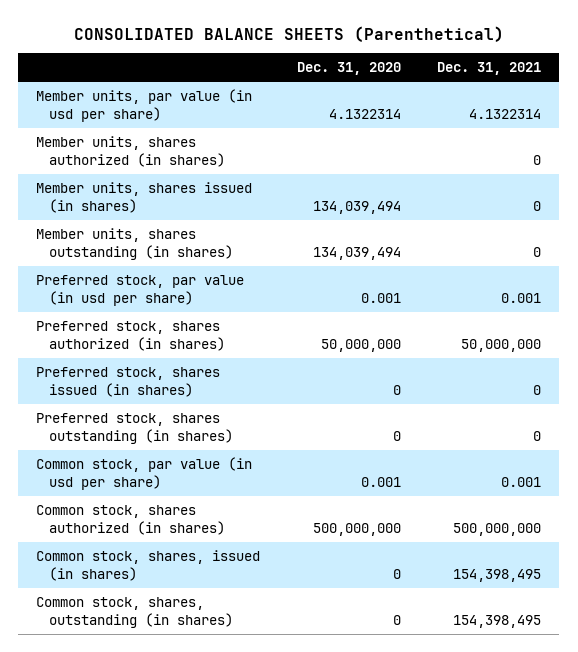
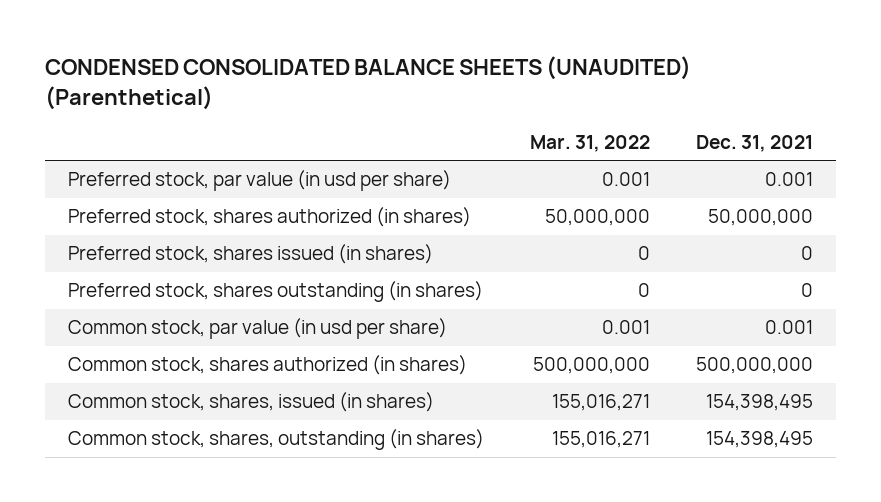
- CONSOLIDATED BALANCE SHEETS (Parenthetical)
+ CONDENSED CONSOLIDATED BALANCE SHEETS (UNAUDITED) (Parenthetical)
- | Dec. 31, 2020 | Dec. 31, 2021
+ | Mar. 31, 2022 | Dec. 31, 2021
- Member units, par value (in usd per share) | 4.1322314 | 4.1322314
- Member units, shares authorized (in shares) | | 0
- Member units, shares issued (in shares) | 134,039,494 | 0
- Member units, shares outstanding (in shares) | 134,039,494 | 0

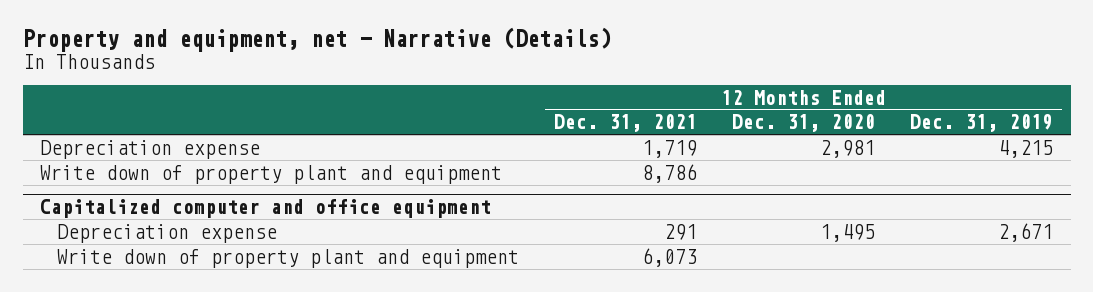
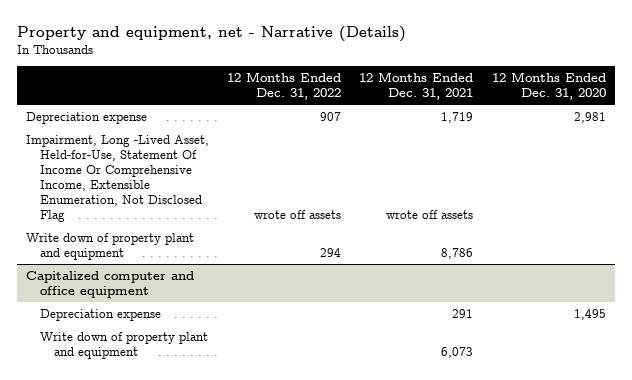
- | 12 Months Ended Dec. 31, 2021 | 12 Months Ended Dec. 31, 2020 | 12 Months Ended Dec. 31, 2019
+ | 12 Months Ended Dec. 31, 2022 | 12 Months Ended Dec. 31, 2021 | 12 Months Ended Dec. 31, 2020
+ Impairment, Long -Lived Asset, Held-for-Use, Statement Of Income Or Comprehensive Income, Extensible Enumeration, Not Disclosed Flag | wrote off assets | wrote off assets |

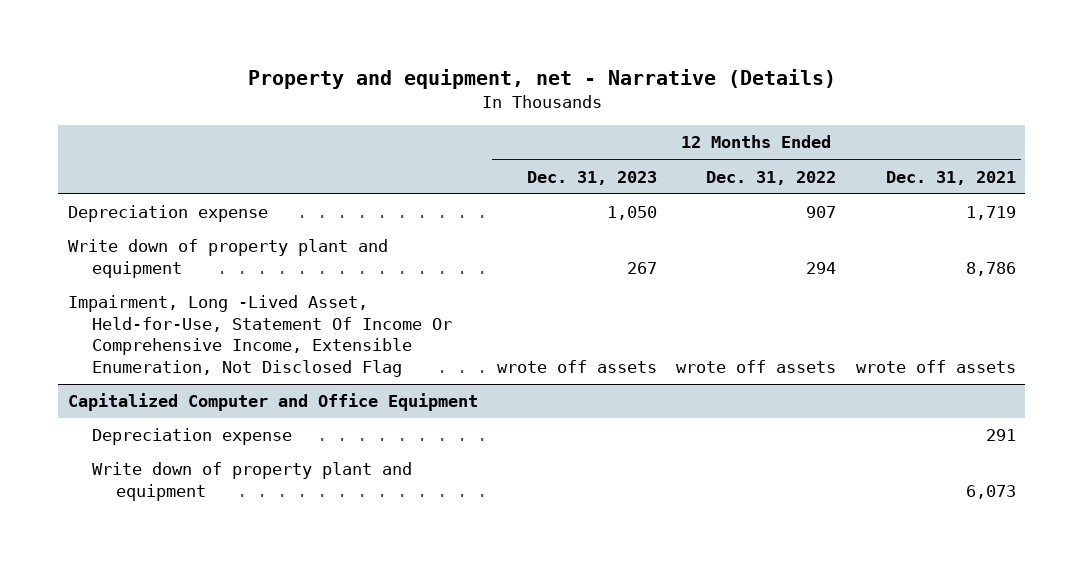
- | 12 Months Ended Dec. 31, 2022 | 12 Months Ended Dec. 31, 2021 | 12 Months Ended Dec. 31, 2020
+ | 12 Months Ended Dec. 31, 2023 | 12 Months Ended Dec. 31, 2022 | 12 Months Ended Dec. 31, 2021
- Capitalized computer and office equipment
moved down: Impairment, Long -Lived Asset, Held-for-Use, Statement Of Income Or Comprehensive Income, Extensible Enumeration, Not Disclosed Flag | wrote off assets | wrote off assets | wrote off assets
+ Capitalized Computer and Office Equipment

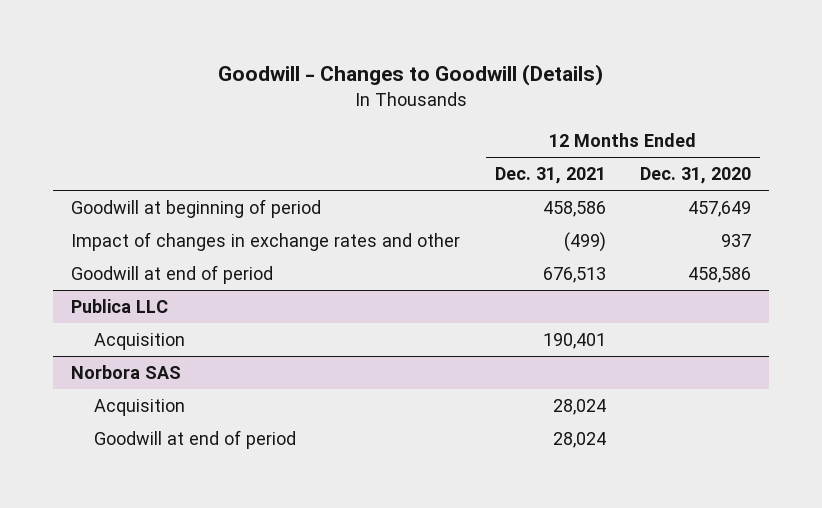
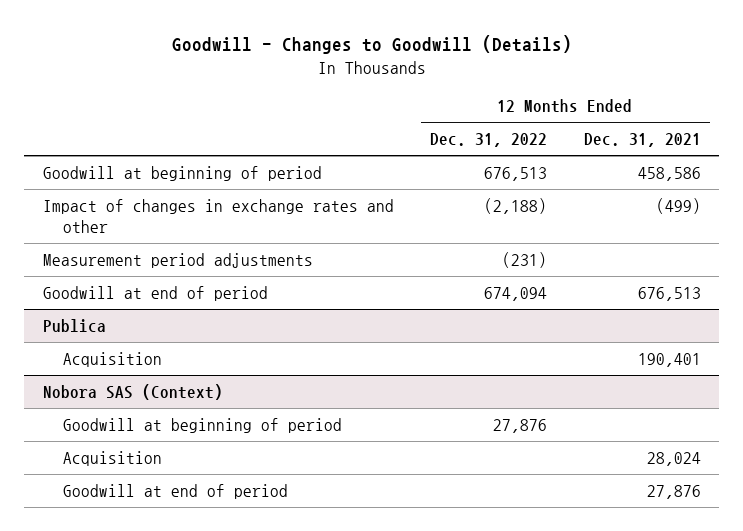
- | 12 Months Ended Dec. 31, 2021 | 12 Months Ended Dec. 31, 2020
+ | 12 Months Ended Dec. 31, 2022 | 12 Months Ended Dec. 31, 2021
+ Measurement period adjustments | (231) |
- Publica LLC
+ Publica
- Norbora SAS
+ Nobora SAS (Context)
+ Goodwill at beginning of period | 27,876 |
- Goodwill at end of period | 28,024 |
+ Goodwill at end of period | | 27,876

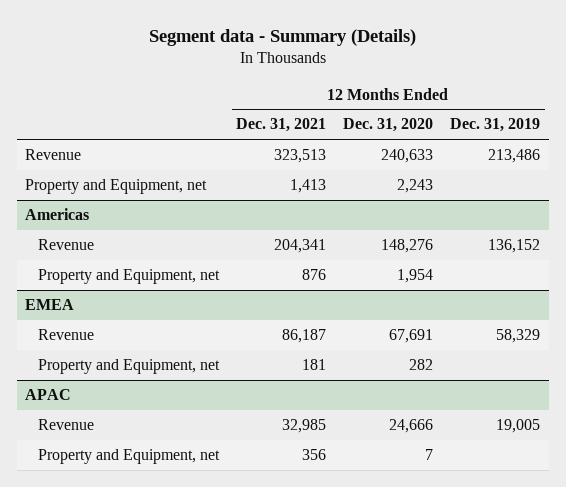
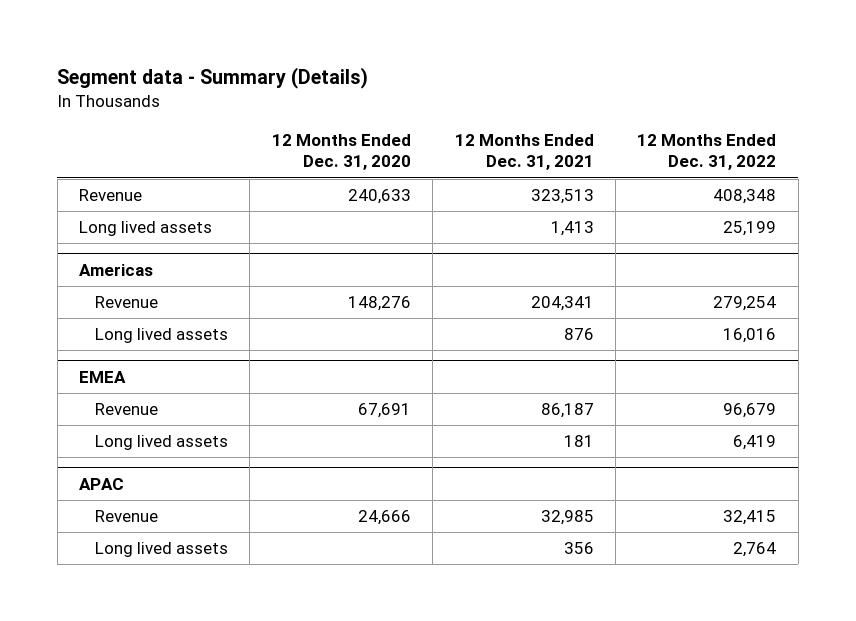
- | 12 Months Ended Dec. 31, 2021 | 12 Months Ended Dec. 31, 2020 | 12 Months Ended Dec. 31, 2019
+ | 12 Months Ended Dec. 31, 2020 | 12 Months Ended Dec. 31, 2021 | 12 Months Ended Dec. 31, 2022
- Property and Equipment, net | 1,413 | 2,243 |
+ Long lived assets | | 1,413 | 25,199
@ Americas
- Property and Equipment, net | 876 | 1,954 |
+ Long lived assets | | 876 | 16,016
@ EMEA
- Property and Equipment, net | 181 | 282 |
+ Long lived assets | | 181 | 6,419
@ APAC
- Property and Equipment, net | 356 | 7 |
+ Long lived assets | | 356 | 2,764

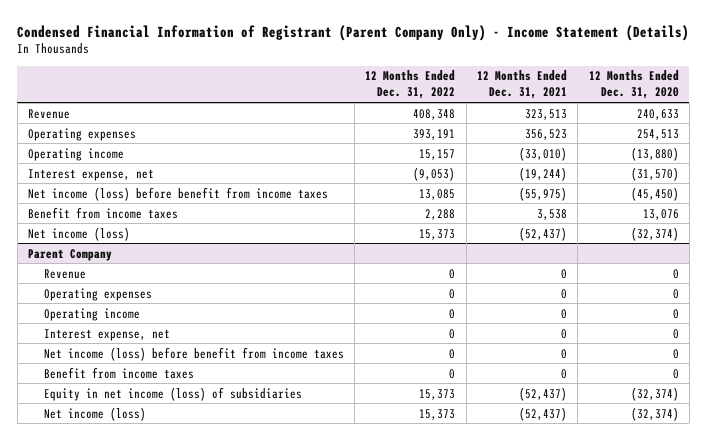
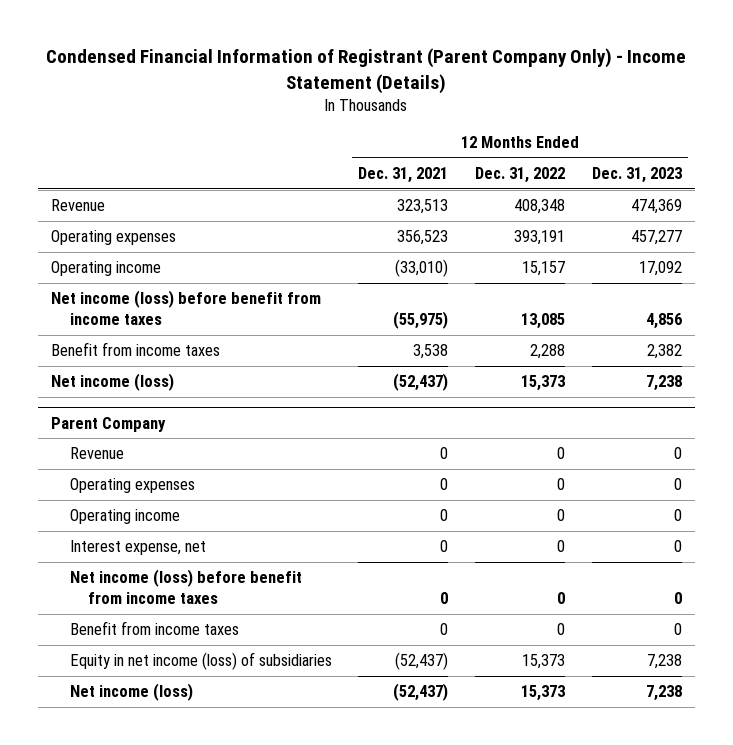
- | 12 Months Ended Dec. 31, 2022 | 12 Months Ended Dec. 31, 2021 | 12 Months Ended Dec. 31, 2020
+ | 12 Months Ended Dec. 31, 2021 | 12 Months Ended Dec. 31, 2022 | 12 Months Ended Dec. 31, 2023
- Interest expense, net | (9,053) | (19,244) | (31,570)

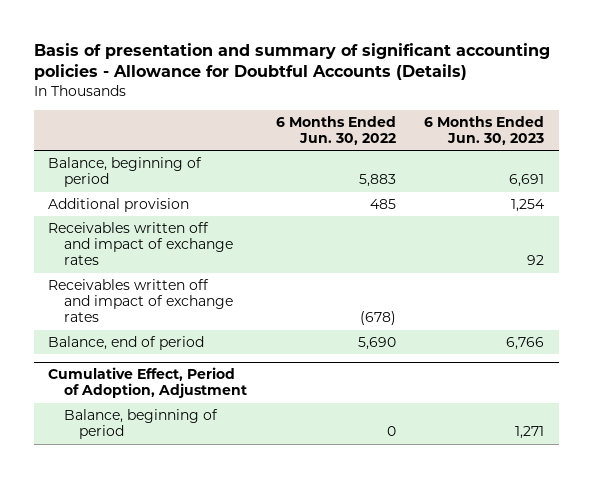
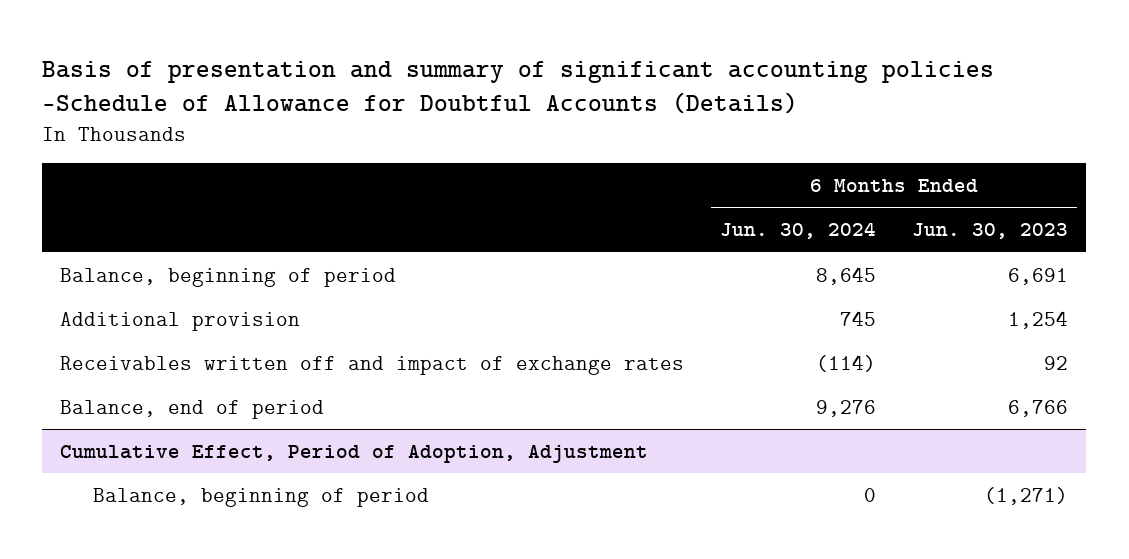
- Basis of presentation and summary of significant accounting policies - Allowance for Doubtful Accounts (Details)
+ Basis of presentation and summary of significant accounting policies -Schedule of Allowance for Doubtful Accounts (Details)
- | 6 Months Ended Jun. 30, 2022 | 6 Months Ended Jun. 30, 2023
+ | 6 Months Ended Jun. 30, 2024 | 6 Months Ended Jun. 30, 2023
- Receivables written off and impact of exchange rates | (678) |
@ Cumulative Effect, Period of Adoption, Adjustment
- Balance, beginning of period | 0 | 1,271
+ Balance, beginning of period | 0 | (1,271)

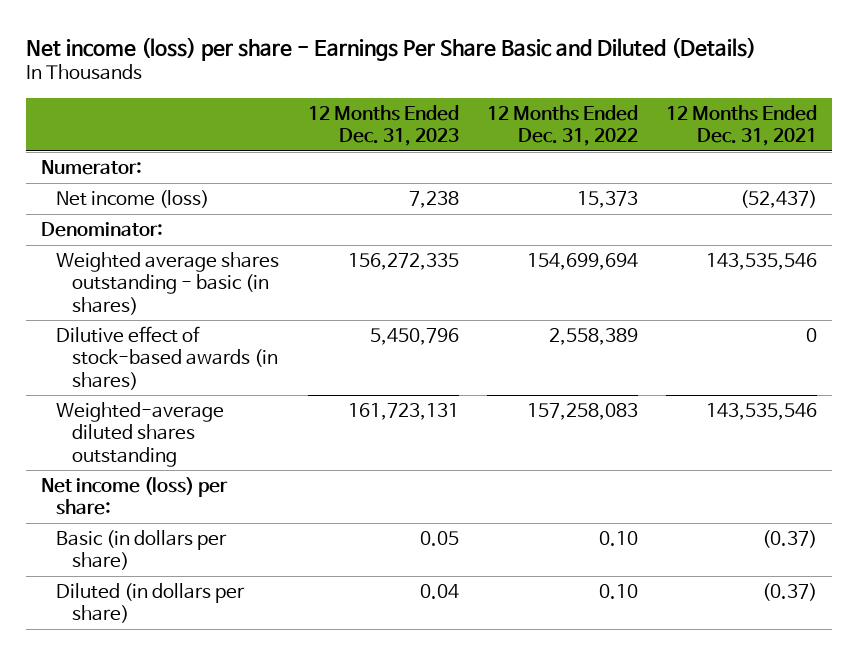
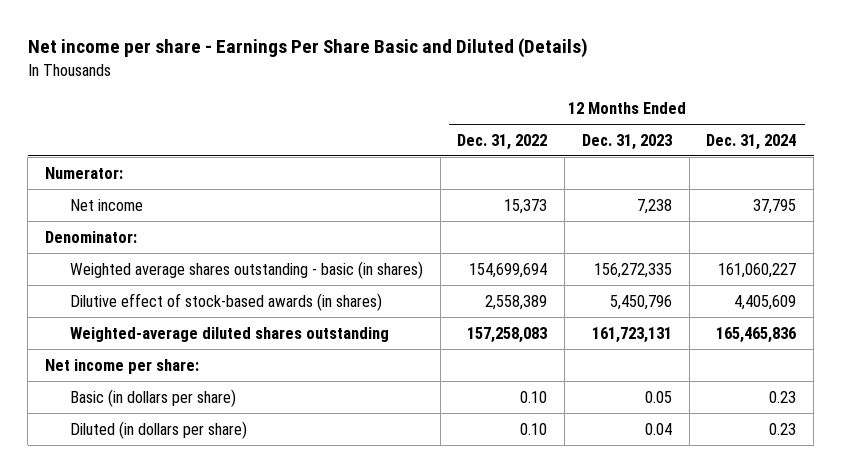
- Net income (loss) per share - Earnings Per Share Basic and Diluted (Details)
+ Net income per share - Earnings Per Share Basic and Diluted (Details)
- | 12 Months Ended Dec. 31, 2023 | 12 Months Ended Dec. 31, 2022 | 12 Months Ended Dec. 31, 2021
+ | 12 Months Ended Dec. 31, 2022 | 12 Months Ended Dec. 31, 2023 | 12 Months Ended Dec. 31, 2024
- Net income (loss) | 7,238 | 15,373 | (52,437)
+ Net income | 15,373 | 7,238 | 37,795
- Net income (loss) per share:
+ Net income per share:

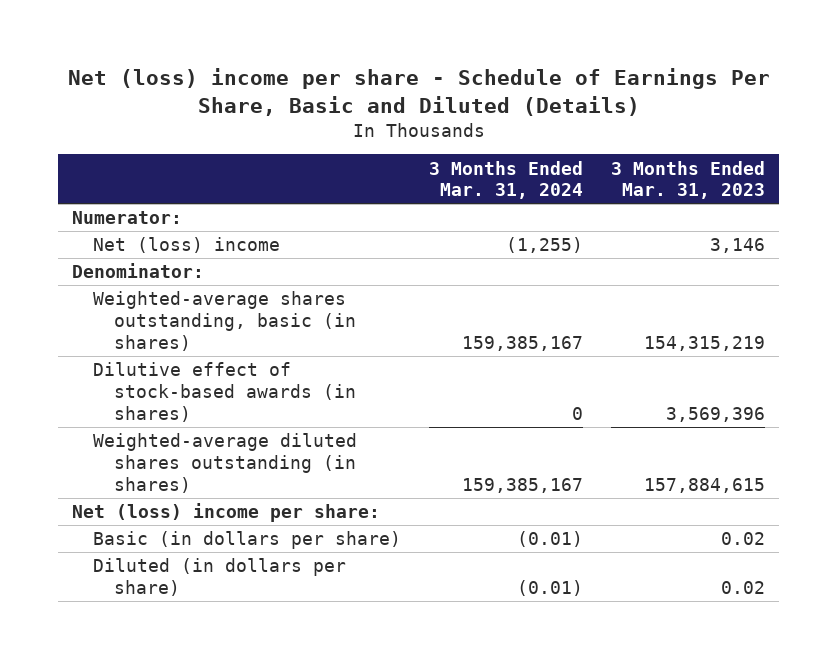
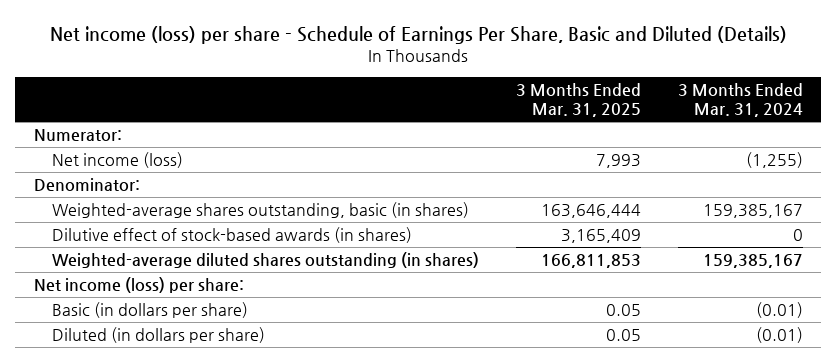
- Net (loss) income per share - Schedule of Earnings Per Share, Basic and Diluted (Details)
+ Net income (loss) per share - Schedule of Earnings Per Share, Basic and Diluted (Details)
- | 3 Months Ended Mar. 31, 2024 | 3 Months Ended Mar. 31, 2023
+ | 3 Months Ended Mar. 31, 2025 | 3 Months Ended Mar. 31, 2024
- Net (loss) income | (1,255) | 3,146
+ Net income (loss) | 7,993 | (1,255)
- Net (loss) income per share:
+ Net income (loss) per share:

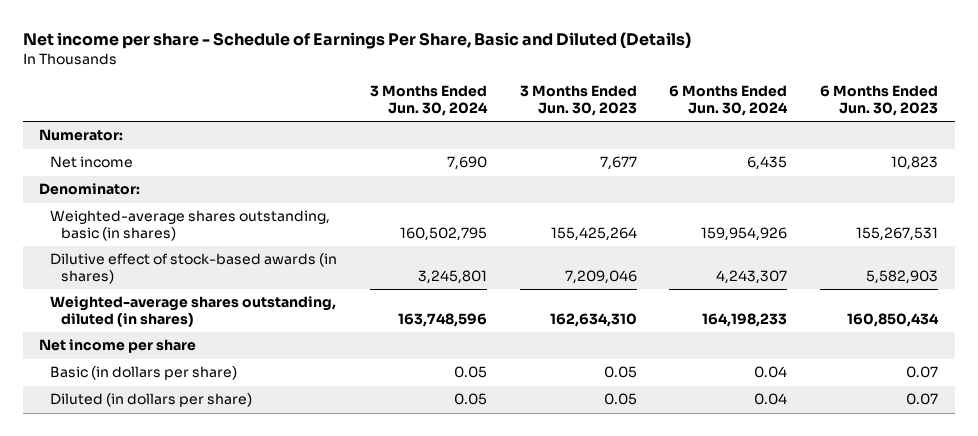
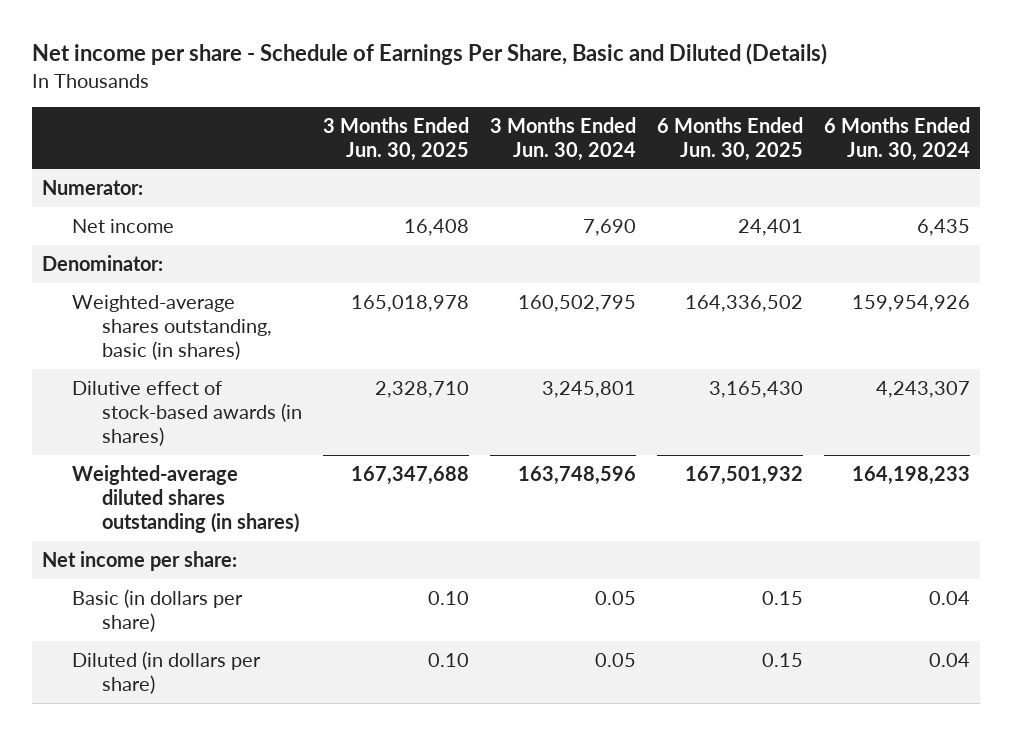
- | 3 Months Ended Jun. 30, 2024 | 3 Months Ended Jun. 30, 2023 | 6 Months Ended Jun. 30, 2024 | 6 Months Ended Jun. 30, 2023
+ | 3 Months Ended Jun. 30, 2025 | 3 Months Ended Jun. 30, 2024 | 6 Months Ended Jun. 30, 2025 | 6 Months Ended Jun. 30, 2024
- Weighted-average shares outstanding, diluted (in shares) | 163,748,596 | 162,634,310 | 164,198,233 | 160,850,434
- Net income per share
+ Weighted-average diluted shares outstanding (in shares) | 167,347,688 | 163,748,596 | 167,501,932 | 164,198,233
+ Net income per share:

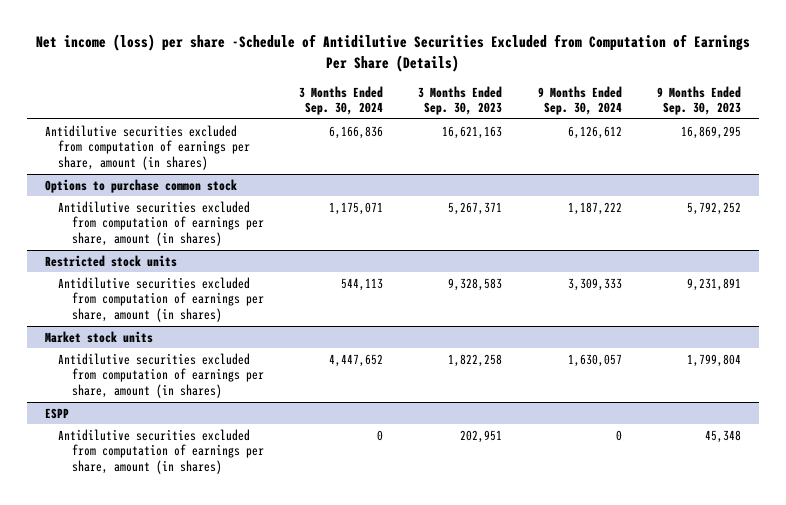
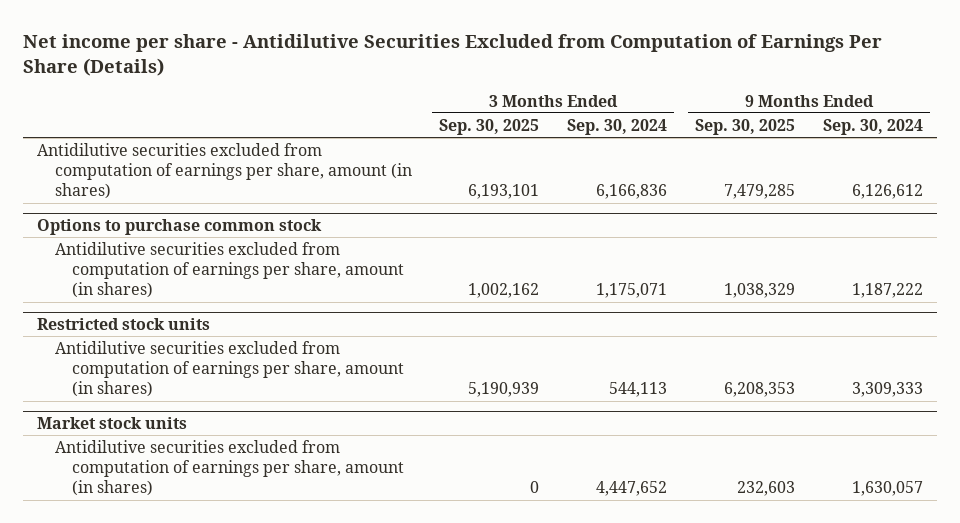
- Net income (loss) per share -Schedule of Antidilutive Securities Excluded from Computation of Earnings Per Share (Details)
+ Net income per share - Antidilutive Securities Excluded from Computation of Earnings Per Share (Details)
- | 3 Months Ended Sep. 30, 2024 | 3 Months Ended Sep. 30, 2023 | 9 Months Ended Sep. 30, 2024 | 9 Months Ended Sep. 30, 2023
+ | 3 Months Ended Sep. 30, 2025 | 3 Months Ended Sep. 30, 2024 | 9 Months Ended Sep. 30, 2025 | 9 Months Ended Sep. 30, 2024
- ESPP
- Antidilutive securities excluded from computation of earnings per share, amount (in shares) | 0 | 202,951 | 0 | 45,348

